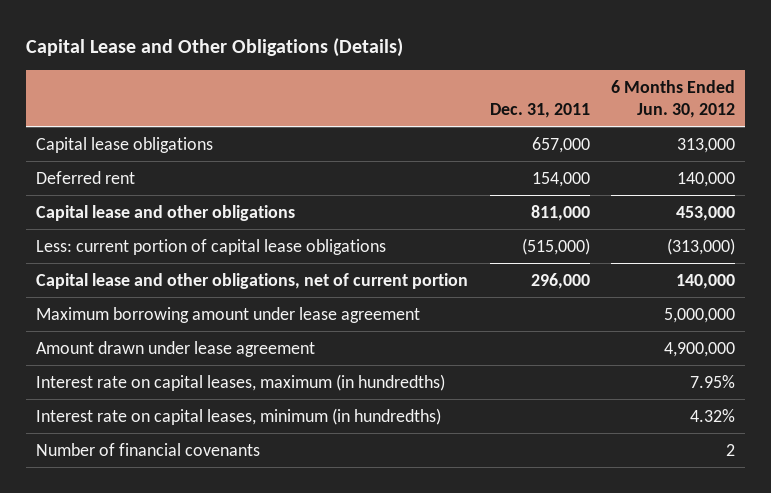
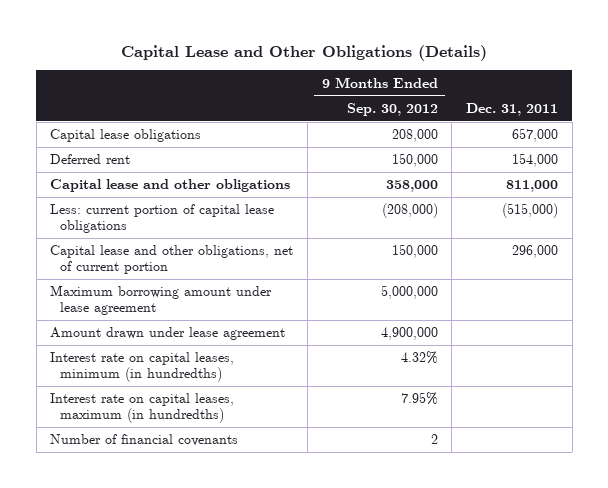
- | Dec. 31, 2011 | 6 Months Ended Jun. 30, 2012
+ | 9 Months Ended Sep. 30, 2012 | Dec. 31, 2011
moved down: Interest rate on capital leases, maximum (in hundredths) | 7.95% |

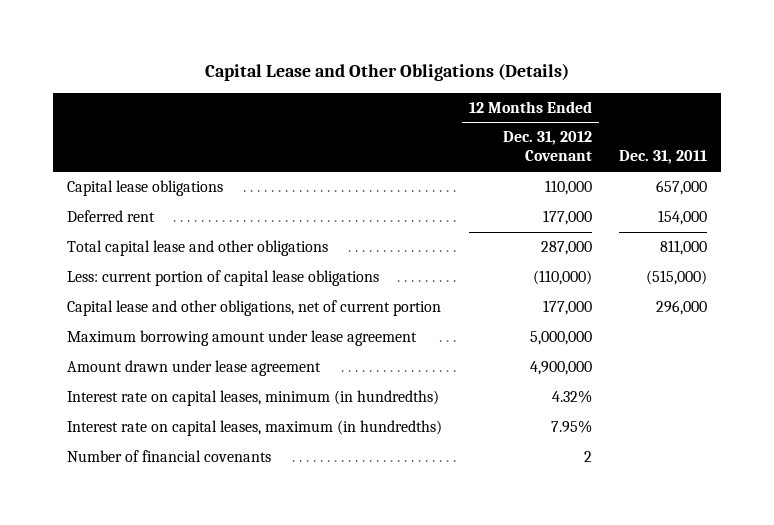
- | 9 Months Ended Sep. 30, 2012 | Dec. 31, 2011
+ | 12 Months Ended Dec. 31, 2012 Covenant | Dec. 31, 2011
- Capital lease and other obligations | 358,000 | 811,000
+ Total capital lease and other obligations | 287,000 | 811,000

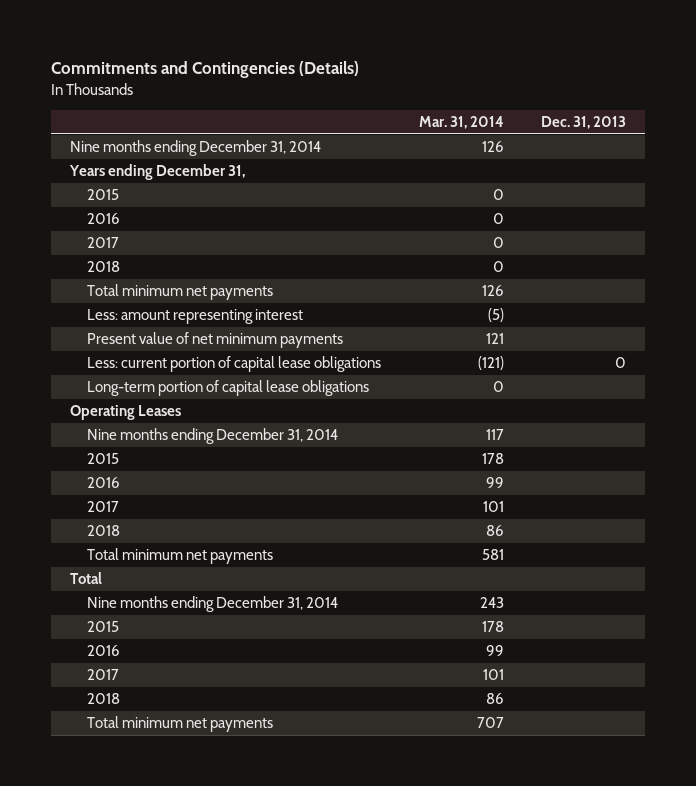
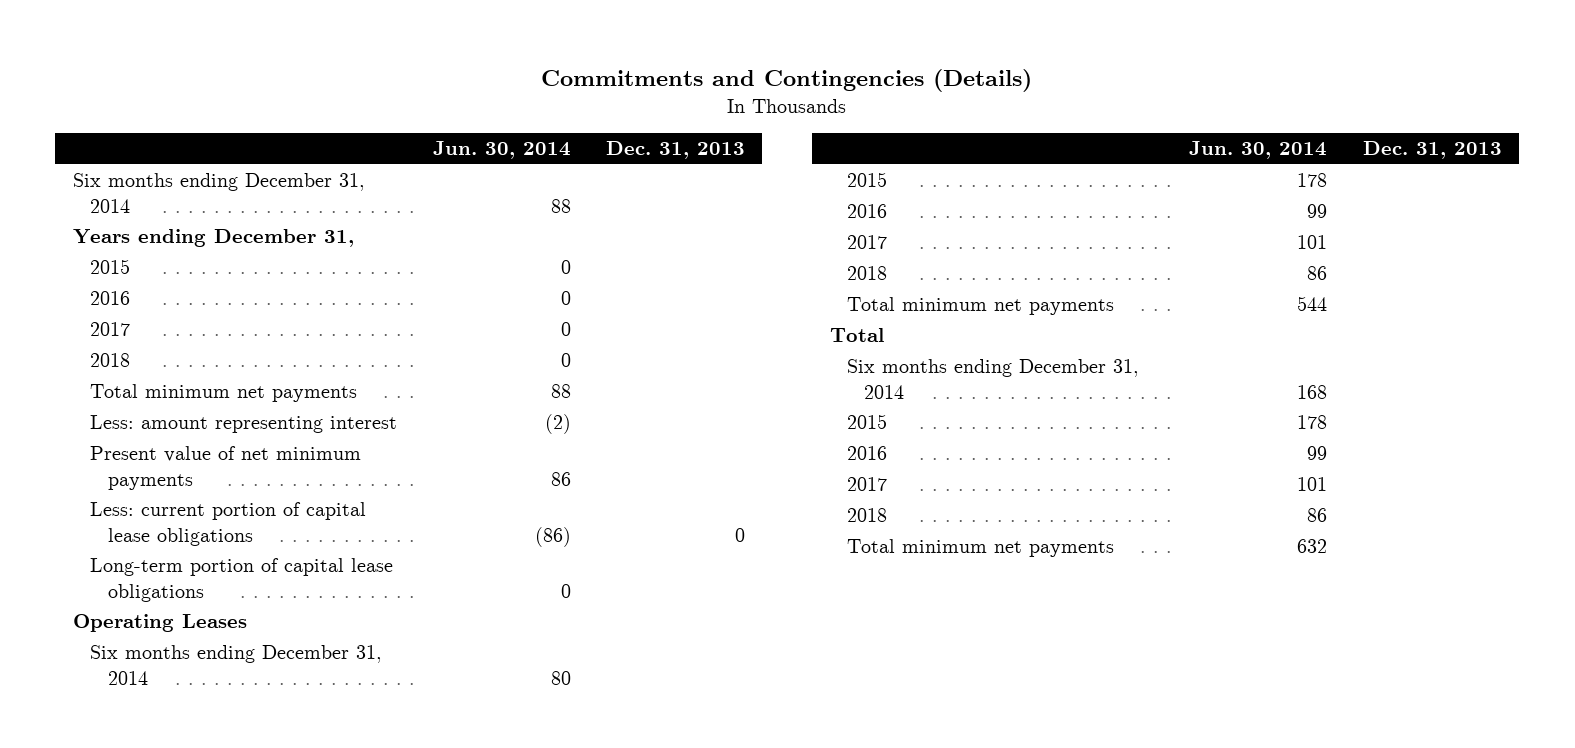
- | Mar. 31, 2014 | Dec. 31, 2013
+ | Jun. 30, 2014 | Dec. 31, 2013
- Nine months ending December 31, 2014 | 126 |
+ Six months ending December 31, 2014 | 88 |
- Nine months ending December 31, 2014 | 117 |
+ Six months ending December 31, 2014 | 80 |
- Nine months ending December 31, 2014 | 243 |
+ Six months ending December 31, 2014 | 168 |

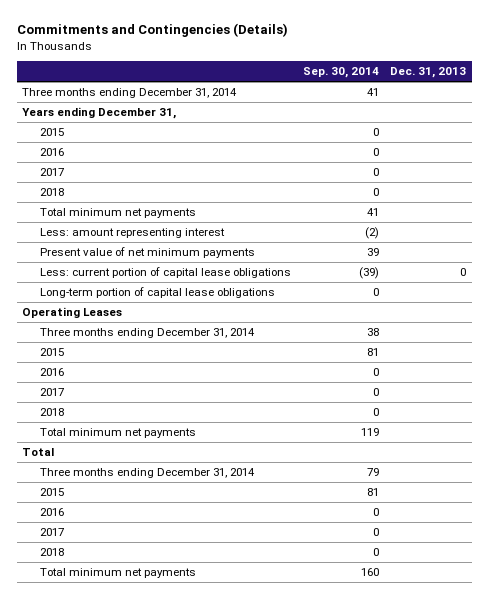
- | Jun. 30, 2014 | Dec. 31, 2013
+ | Sep. 30, 2014 | Dec. 31, 2013
- Six months ending December 31, 2014 | 88 |
+ Three months ending December 31, 2014 | 41 |
- Six months ending December 31, 2014 | 80 |
+ Three months ending December 31, 2014 | 38 |
- Six months ending December 31, 2014 | 168 |
+ Three months ending December 31, 2014 | 79 |

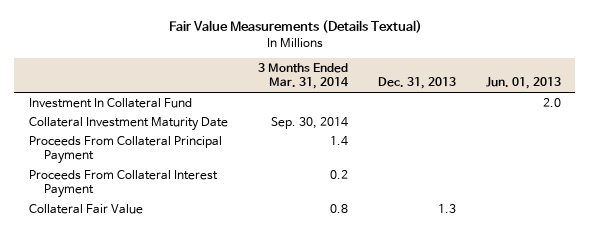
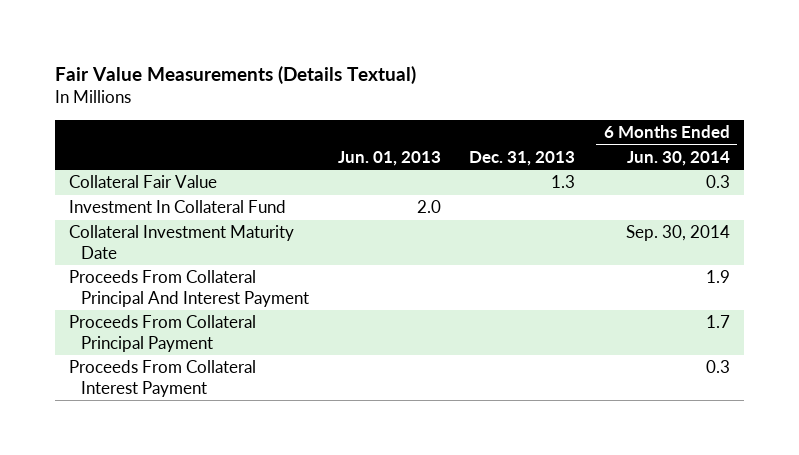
- | 3 Months Ended Mar. 31, 2014 | Dec. 31, 2013 | Jun. 01, 2013
+ | Jun. 01, 2013 | Dec. 31, 2013 | 6 Months Ended Jun. 30, 2014
moved up: Collateral Fair Value | | 1.3 | 0.3
+ Proceeds From Collateral Principal And Interest Payment | | | 1.9

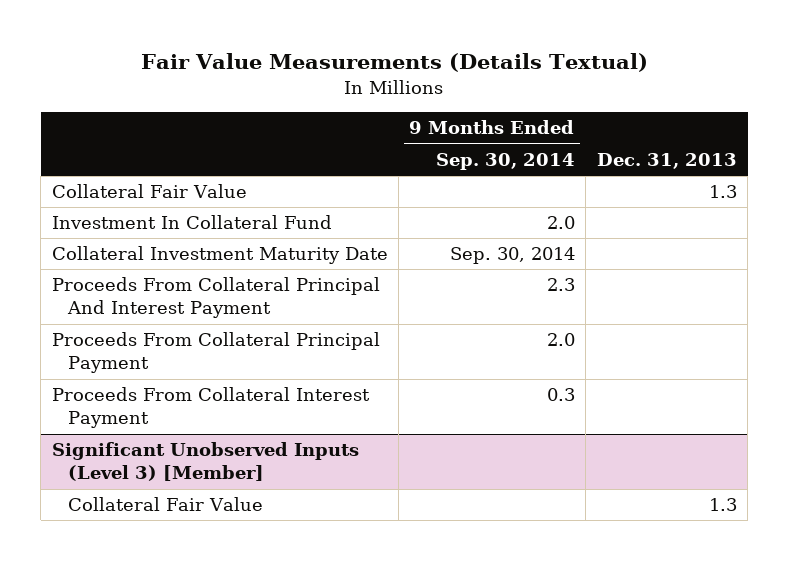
- | Jun. 01, 2013 | Dec. 31, 2013 | 6 Months Ended Jun. 30, 2014
+ | 9 Months Ended Sep. 30, 2014 | Dec. 31, 2013
+ Significant Unobserved Inputs (Level 3) [Member]
+ Collateral Fair Value | | 1.3

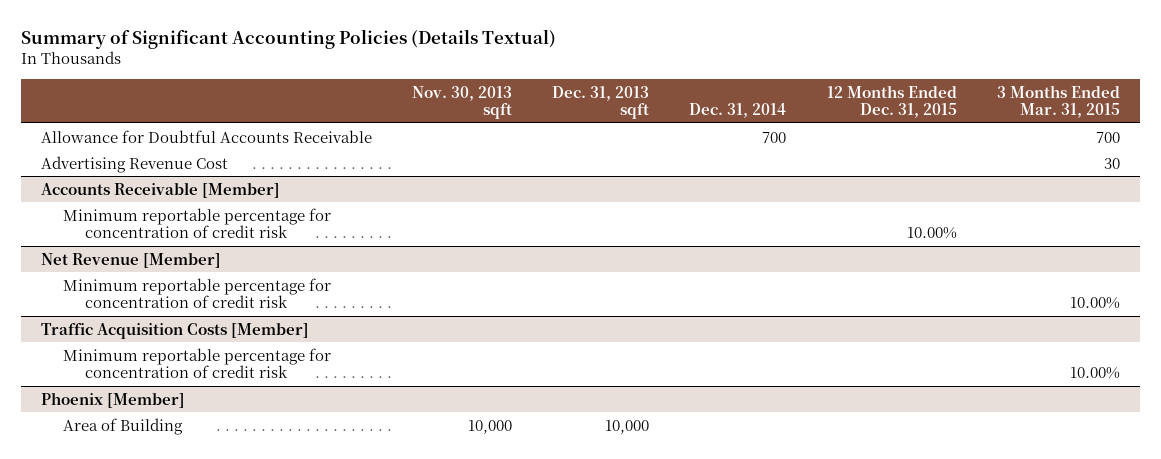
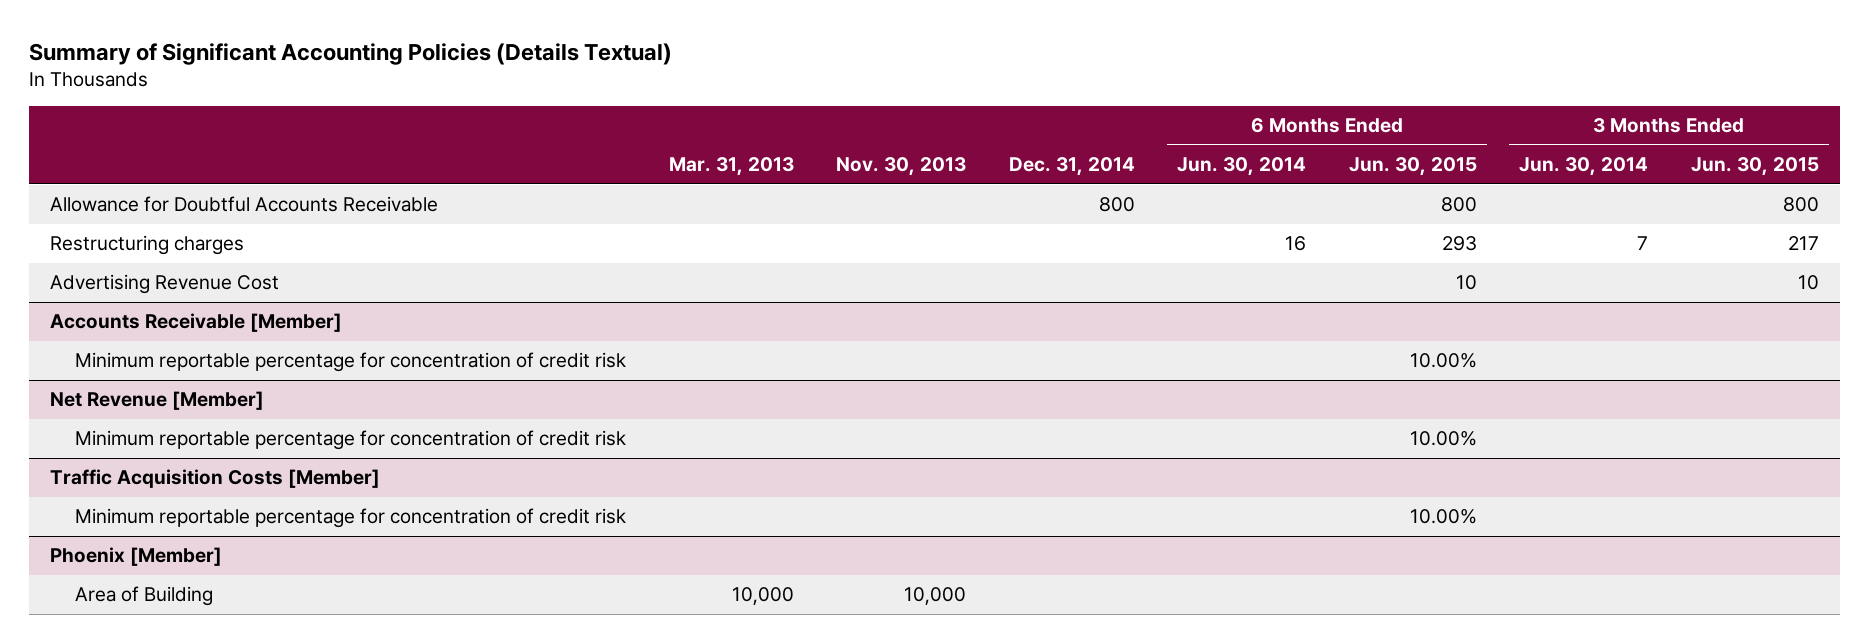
- | Nov. 30, 2013 sqft | Dec. 31, 2013 sqft | Dec. 31, 2014 | 12 Months Ended Dec. 31, 2015 | 3 Months Ended Mar. 31, 2015
+ | Mar. 31, 2013 | Nov. 30, 2013 | Dec. 31, 2014 | 6 Months Ended Jun. 30, 2014 | 6 Months Ended Jun. 30, 2015 | 3 Months Ended Jun. 30, 2014 | 3 Months Ended Jun. 30, 2015
- Allowance for Doubtful Accounts Receivable | | | 700 | | 700
+ Allowance for Doubtful Accounts Receivable | | | 800 | | 800 | | 800
+ Restructuring charges | | | | 16 | 293 | 7 | 217

